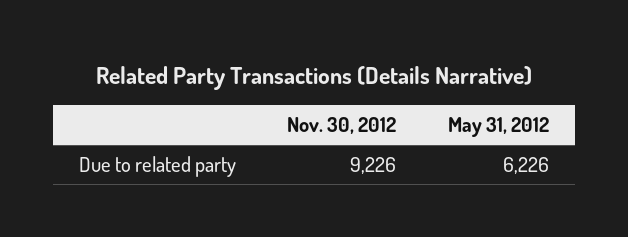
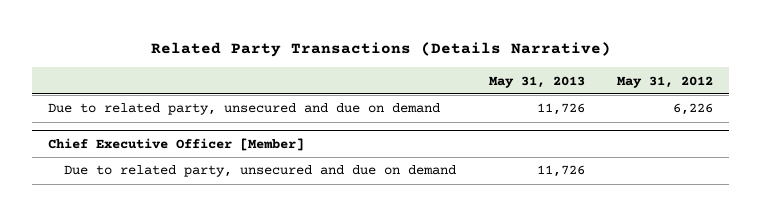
- | Nov. 30, 2012 | May 31, 2012
+ | May 31, 2013 | May 31, 2012
- Due to related party | 9,226 | 6,226
+ Due to related party, unsecured and due on demand | 11,726 | 6,226
+ Chief Executive Officer [Member]
+ Due to related party, unsecured and due on demand | 11,726 |

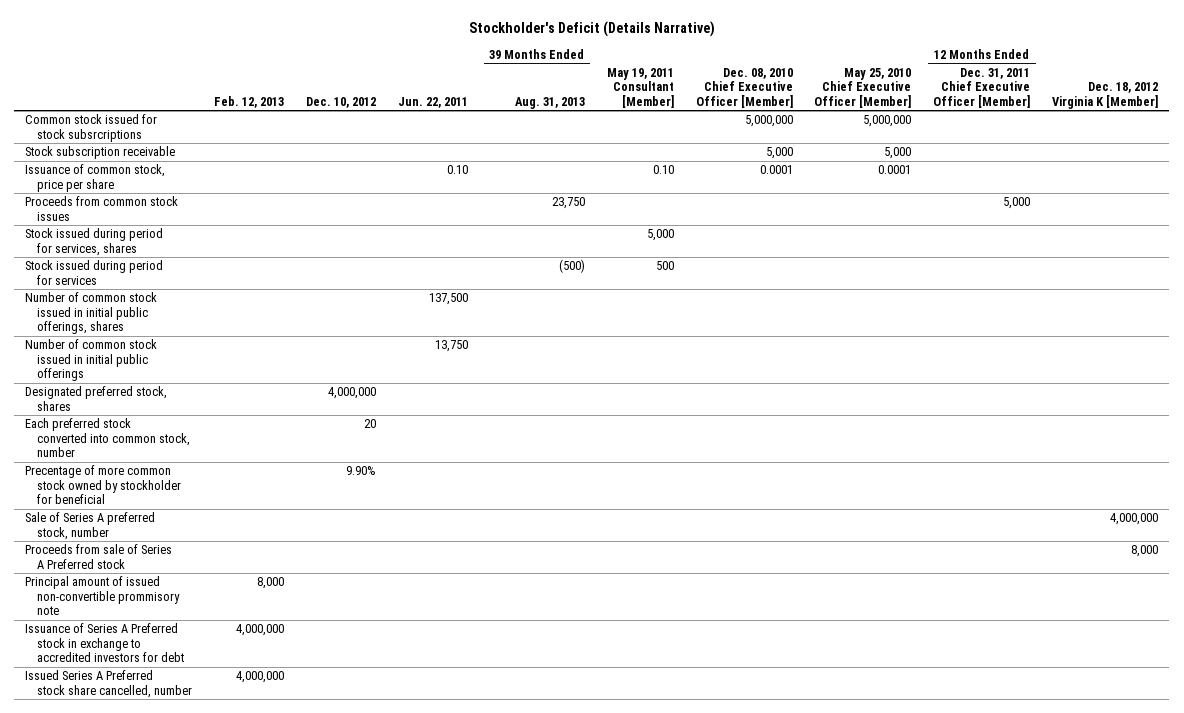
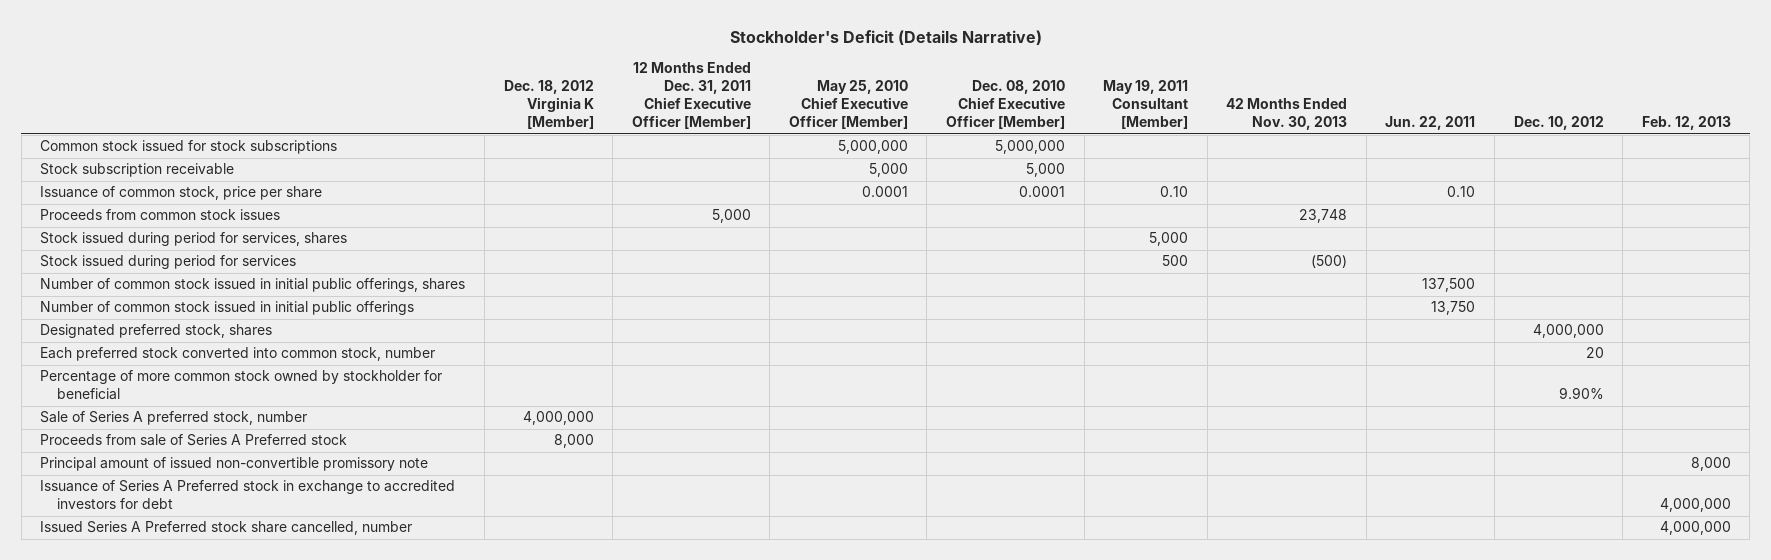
- | Feb. 12, 2013 | Dec. 10, 2012 | Jun. 22, 2011 | 39 Months Ended Aug. 31, 2013 | May 19, 2011 Consultant [Member] | Dec. 08, 2010 Chief Executive Officer [Member] | May 25, 2010 Chief Executive Officer [Member] | 12 Months Ended Dec. 31, 2011 Chief Executive Officer [Member] | Dec. 18, 2012 Virginia K [Member]
+ | Dec. 18, 2012 Virginia K [Member] | 12 Months Ended Dec. 31, 2011 Chief Executive Officer [Member] | May 25, 2010 Chief Executive Officer [Member] | Dec. 08, 2010 Chief Executive Officer [Member] | May 19, 2011 Consultant [Member] | 42 Months Ended Nov. 30, 2013 | Jun. 22, 2011 | Dec. 10, 2012 | Feb. 12, 2013
- Common stock issued for stock subsrcriptions | | | | | | 5,000,000 | 5,000,000 | |
+ Common stock issued for stock subscriptions | | | 5,000,000 | 5,000,000 | | | | |
- Precentage of more common stock owned by stockholder for beneficial | | 9.90% | | | | | | |
+ Percentage of more common stock owned by stockholder for beneficial | | | | | | | | 9.90% |
- Principal amount of issued non-convertible prommisory note | 8,000 | | | | | | | |
+ Principal amount of issued non-convertible promissory note | | | | | | | | | 8,000

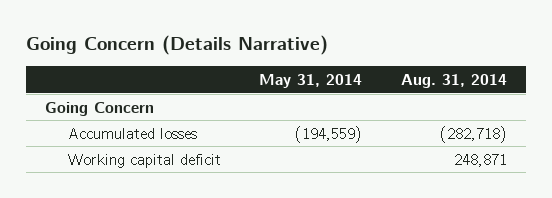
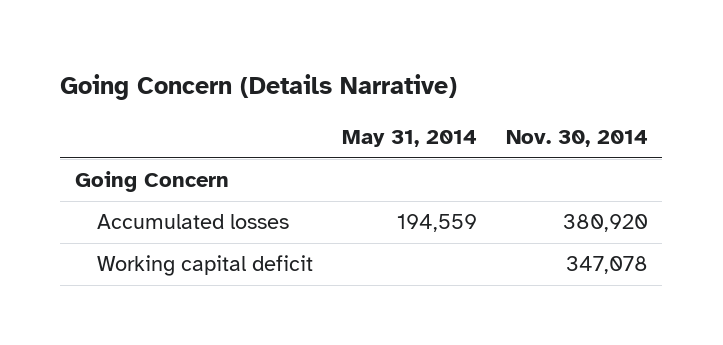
- | May 31, 2014 | Aug. 31, 2014
+ | May 31, 2014 | Nov. 30, 2014
- Accumulated losses | (194,559) | (282,718)
+ Accumulated losses | 194,559 | 380,920

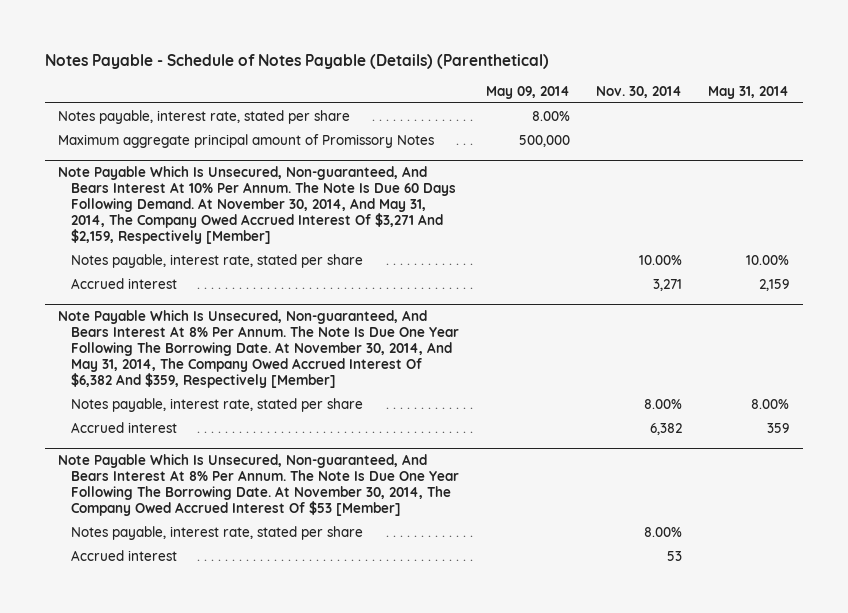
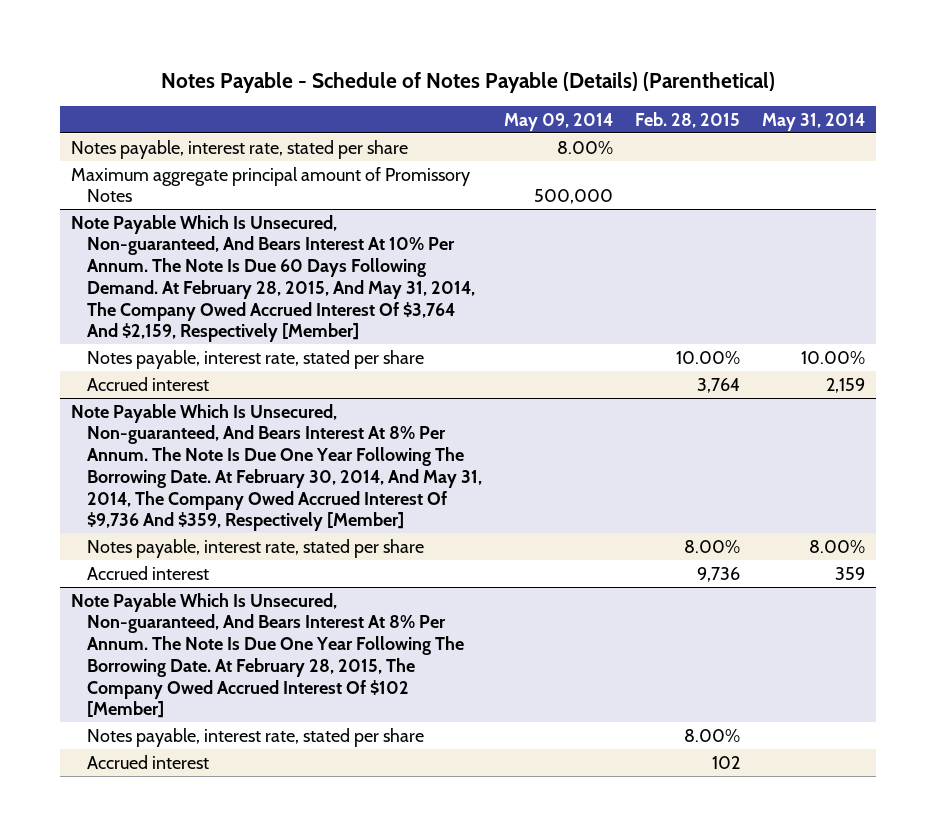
- | May 09, 2014 | Nov. 30, 2014 | May 31, 2014
+ | May 09, 2014 | Feb. 28, 2015 | May 31, 2014
- Note Payable Which Is Unsecured, Non-guaranteed, And Bears Interest At 10% Per Annum. The Note Is Due 60 Days Following Demand. At November 30, 2014, And May 31, 2014, The Company Owed Accrued Interest Of $3,271 And $2,159, Respectively [Member]
+ Note Payable Which Is Unsecured, Non-guaranteed, And Bears Interest At 10% Per Annum. The Note Is Due 60 Days Following Demand. At February 28, 2015, And May 31, 2014, The Company Owed Accrued Interest Of $3,764 And $2,159, Respectively [Member]
- Note Payable Which Is Unsecured, Non-guaranteed, And Bears Interest At 8% Per Annum. The Note Is Due One Year Following The Borrowing Date. At November 30, 2014, And May 31, 2014, The Company Owed Accrued Interest Of $6,382 And $359, Respectively [Member]
+ Note Payable Which Is Unsecured, Non-guaranteed, And Bears Interest At 8% Per Annum. The Note Is Due One Year Following The Borrowing Date. At February 30, 2014, And May 31, 2014, The Company Owed Accrued Interest Of $9,736 And $359, Respectively [Member]
- Note Payable Which Is Unsecured, Non-guaranteed, And Bears Interest At 8% Per Annum. The Note Is Due One Year Following The Borrowing Date. At November 30, 2014, The Company Owed Accrued Interest Of $53 [Member]
+ Note Payable Which Is Unsecured, Non-guaranteed, And Bears Interest At 8% Per Annum. The Note Is Due One Year Following The Borrowing Date. At February 28, 2015, The Company Owed Accrued Interest Of $102 [Member]

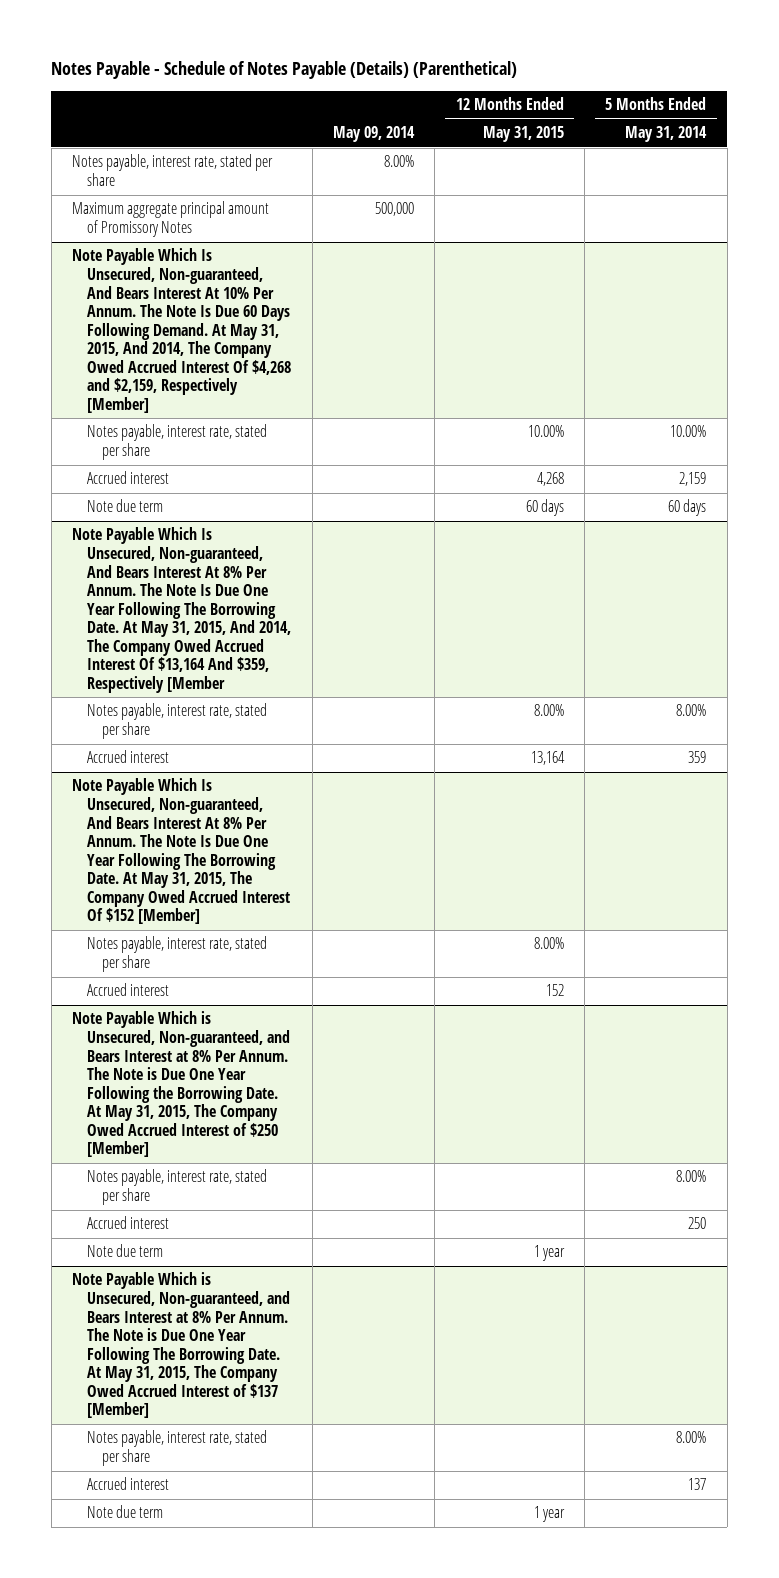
- | May 09, 2014 | Feb. 28, 2015 | May 31, 2014
+ | May 09, 2014 | 12 Months Ended May 31, 2015 | 5 Months Ended May 31, 2014
- Note Payable Which Is Unsecured, Non-guaranteed, And Bears Interest At 10% Per Annum. The Note Is Due 60 Days Following Demand. At February 28, 2015, And May 31, 2014, The Company Owed Accrued Interest Of $3,764 And $2,159, Respectively [Member]
+ Note Payable Which Is Unsecured, Non-guaranteed, And Bears Interest At 10% Per Annum. The Note Is Due 60 Days Following Demand. At May 31, 2015, And 2014, The Company Owed Accrued Interest Of $4,268 and $2,159, Respectively [Member]
- Note Payable Which Is Unsecured, Non-guaranteed, And Bears Interest At 8% Per Annum. The Note Is Due One Year Following The Borrowing Date. At February 30, 2014, And May 31, 2014, The Company Owed Accrued Interest Of $9,736 And $359, Respectively [Member]
+ Note due term | | 60 days | 60 days
+ Note Payable Which Is Unsecured, Non-guaranteed, And Bears Interest At 8% Per Annum. The Note Is Due One Year Following The Borrowing Date. At May 31, 2015, And 2014, The Company Owed Accrued Interest Of $13,164 And $359, Respectively [Member
- Note Payable Which Is Unsecured, Non-guaranteed, And Bears Interest At 8% Per Annum. The Note Is Due One Year Following The Borrowing Date. At February 28, 2015, The Company Owed Accrued Interest Of $102 [Member]
+ Note Payable Which Is Unsecured, Non-guaranteed, And Bears Interest At 8% Per Annum. The Note Is Due One Year Following The Borrowing Date. At May 31, 2015, The Company Owed Accrued Interest Of $152 [Member]
+ Note Payable Which is Unsecured, Non-guaranteed, and Bears Interest at 8% Per Annum. The Note is Due One Year Following the Borrowing Date. At May 31, 2015, The Company Owed Accrued Interest of $250 [Member]
+ Notes payable, interest rate, stated per share | | | 8.00%
+ Accrued interest | | | 250
+ Note due term | | 1 year |
+ Note Payable Which is Unsecured, Non-guaranteed, and Bears Interest at 8% Per Annum. The Note is Due One Year Following The Borrowing Date. At May 31, 2015, The Company Owed Accrued Interest of $137 [Member]
+ Notes payable, interest rate, stated per share | | | 8.00%
+ Accrued interest | | | 137
+ Note due term | | 1 year |

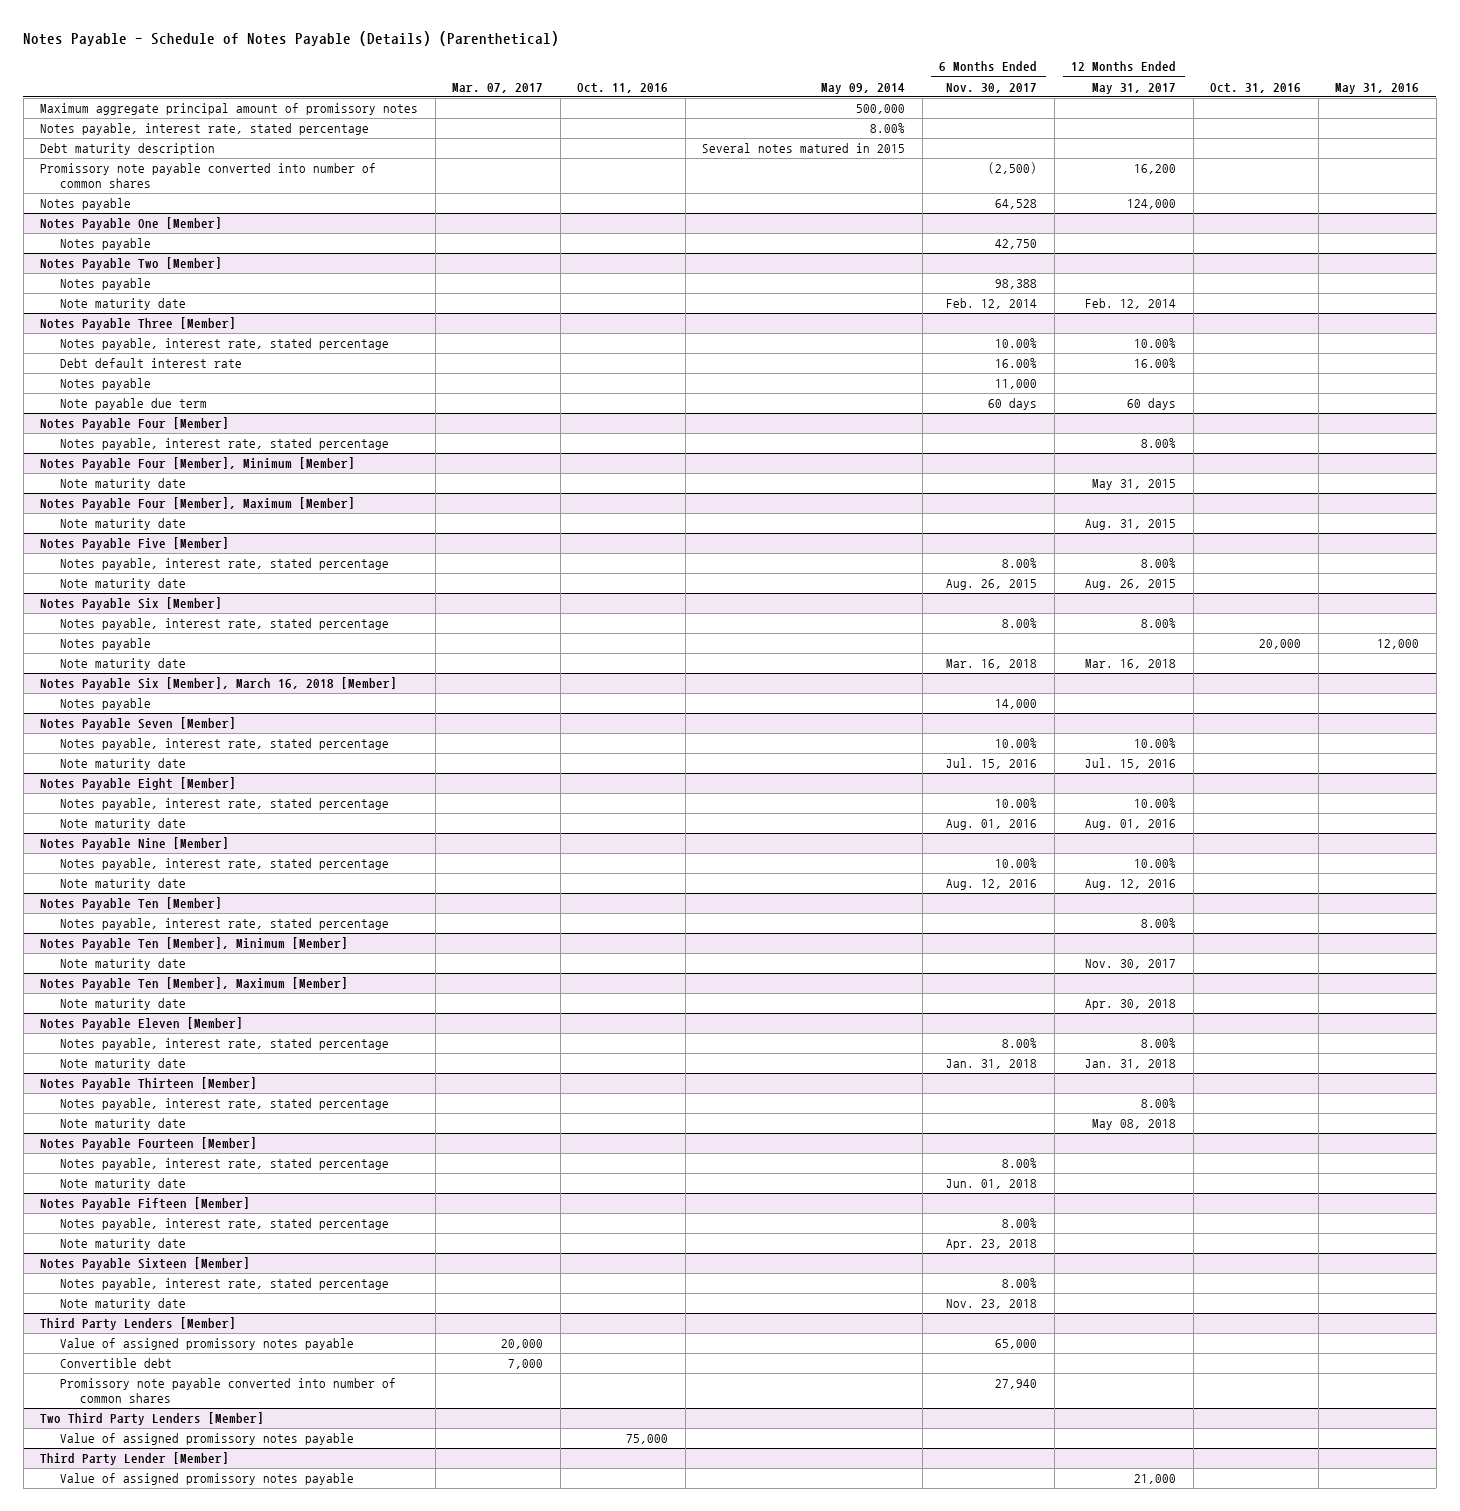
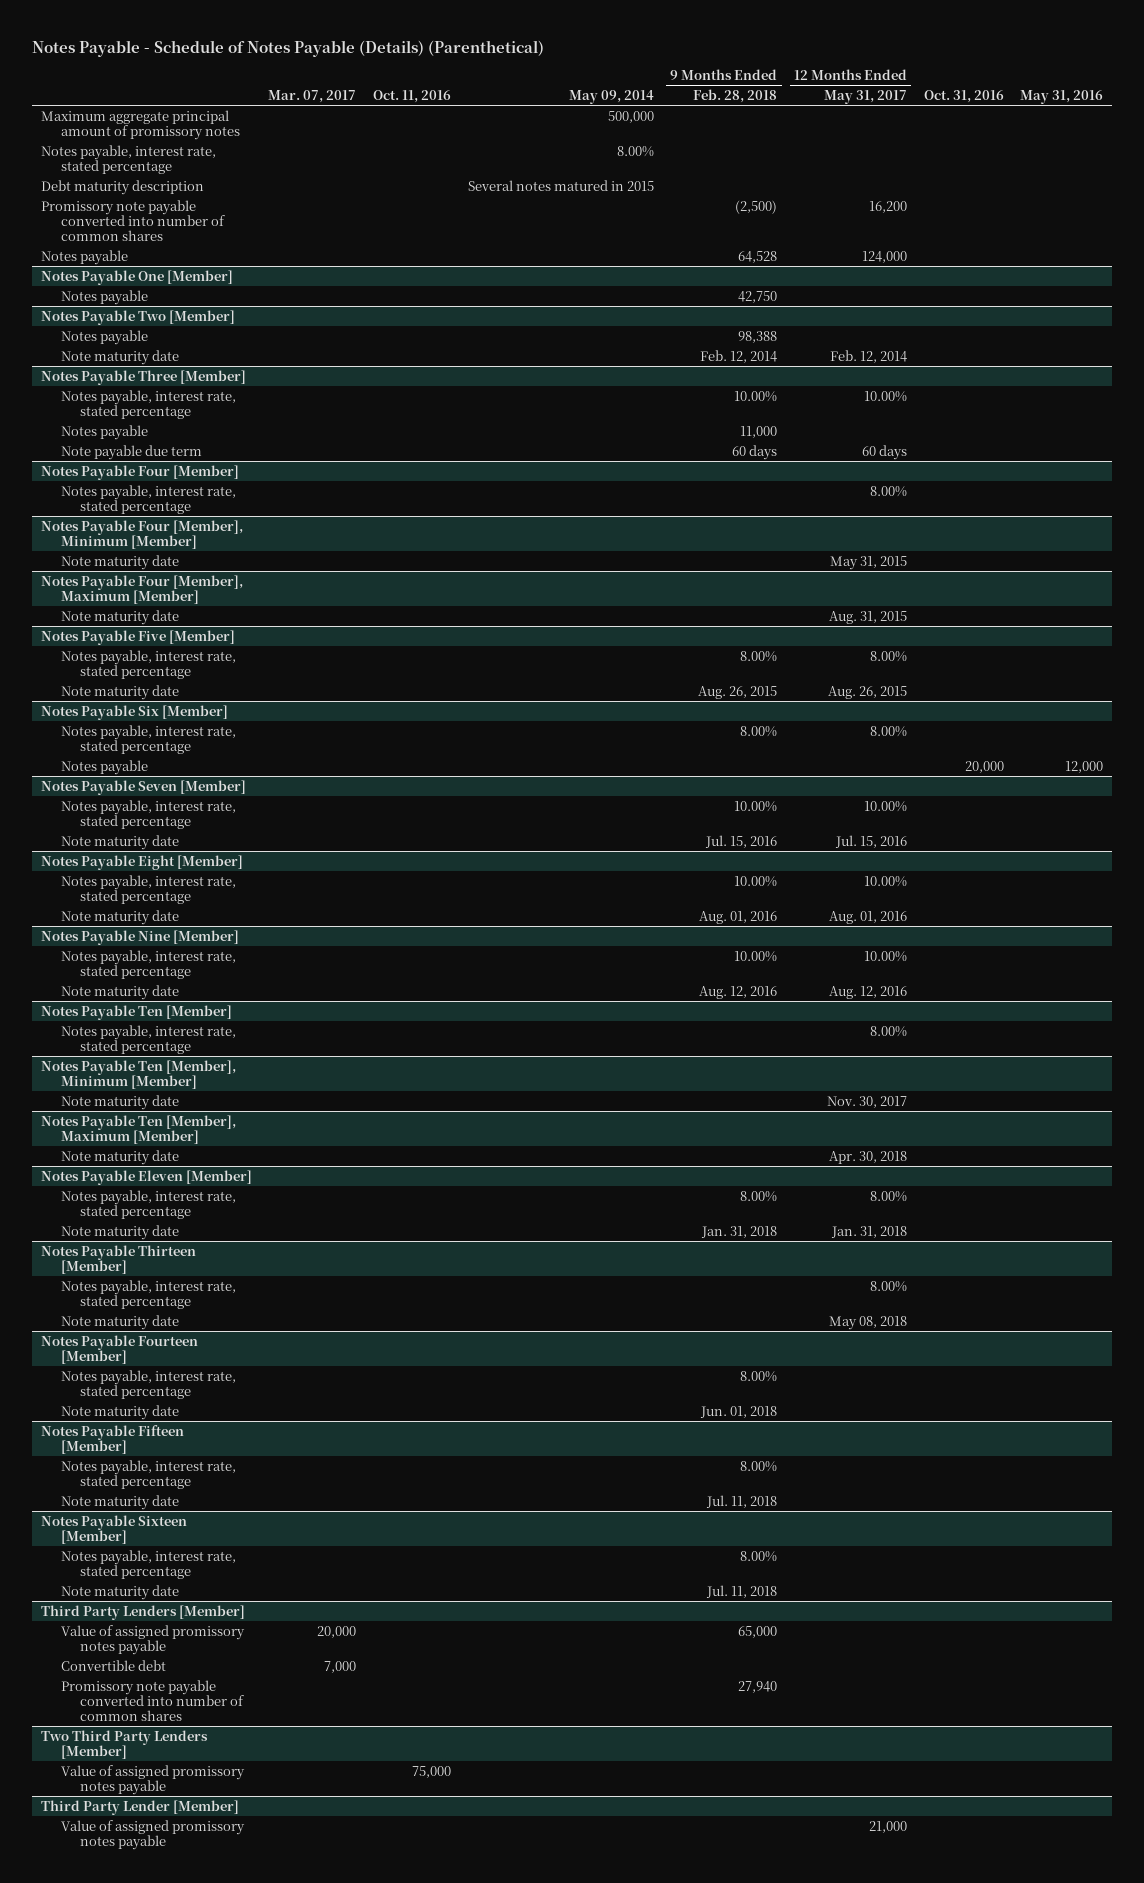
- | Mar. 07, 2017 | Oct. 11, 2016 | May 09, 2014 | 6 Months Ended Nov. 30, 2017 | 12 Months Ended May 31, 2017 | Oct. 31, 2016 | May 31, 2016
+ | Mar. 07, 2017 | Oct. 11, 2016 | May 09, 2014 | 9 Months Ended Feb. 28, 2018 | 12 Months Ended May 31, 2017 | Oct. 31, 2016 | May 31, 2016
@ Notes Payable Three [Member]
- Debt default interest rate | | | | 16.00% | 16.00% | |
@ Notes Payable Six [Member]
- Note maturity date | | | | Mar. 16, 2018 | Mar. 16, 2018 | |
- Notes Payable Six [Member], March 16, 2018 [Member]
- Notes payable | | | | 14,000 | | |

